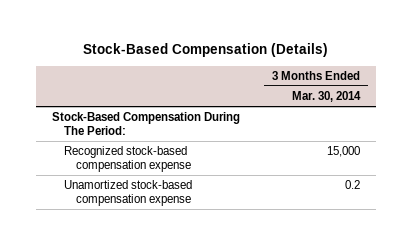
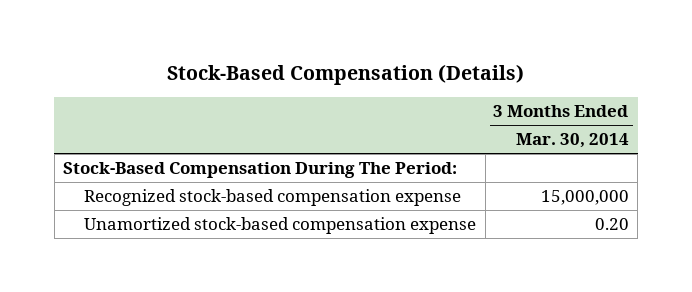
- Recognized stock-based compensation expense | 15,000
- Unamortized stock-based compensation expense | 0.2
+ Recognized stock-based compensation expense | 15,000,000
+ Unamortized stock-based compensation expense | 0.20

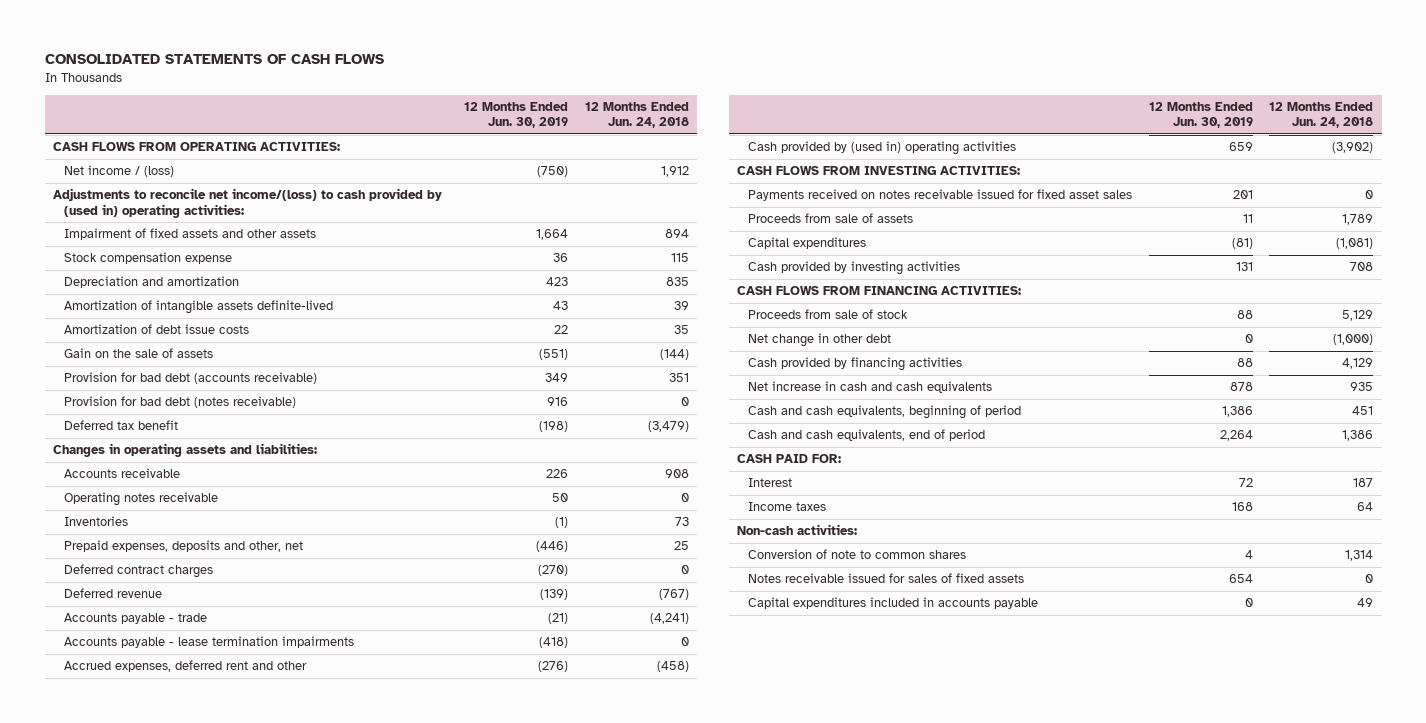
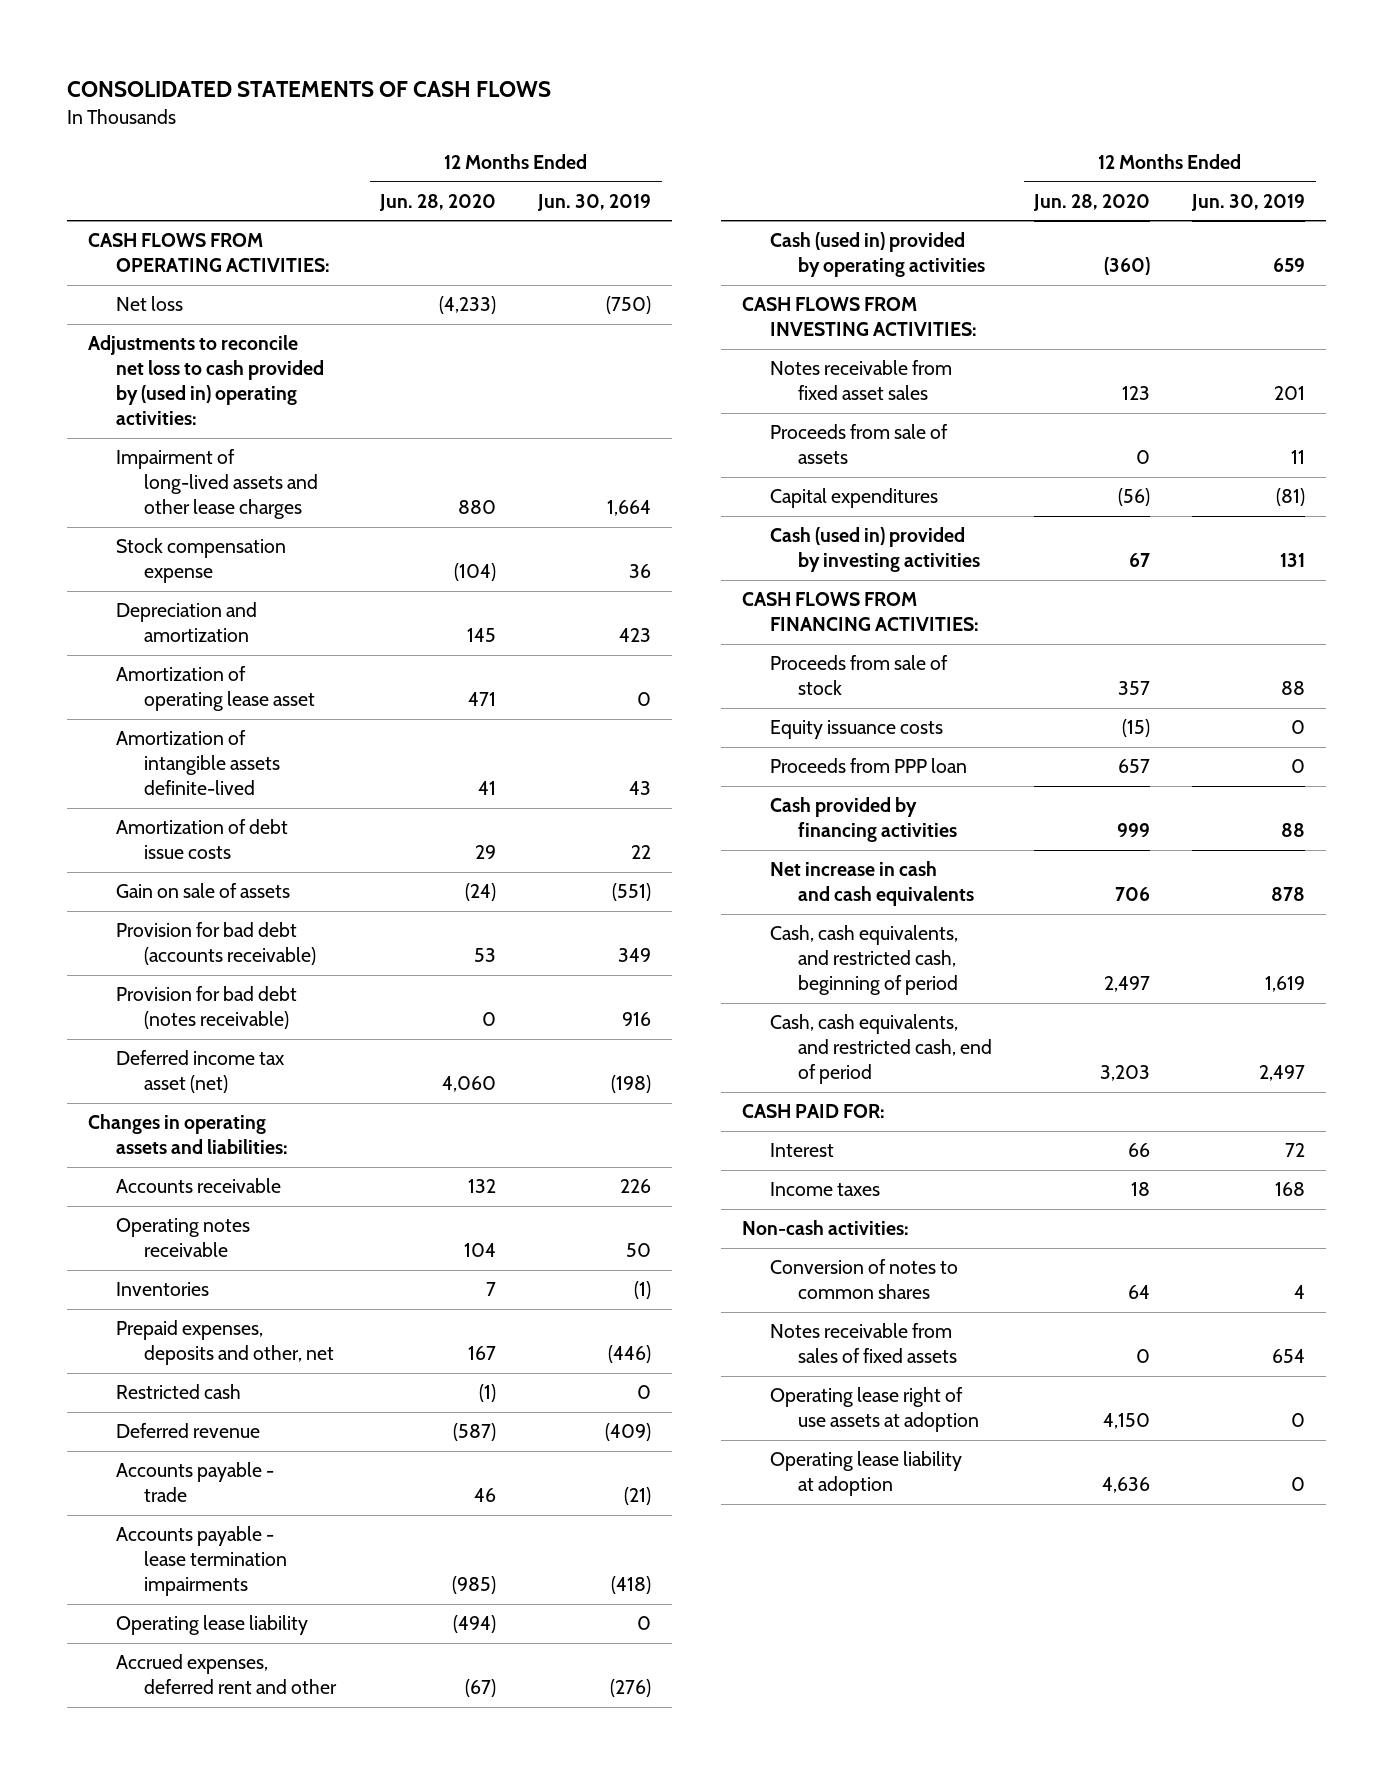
- | 12 Months Ended Jun. 30, 2019 | 12 Months Ended Jun. 24, 2018
+ | 12 Months Ended Jun. 28, 2020 | 12 Months Ended Jun. 30, 2019
- Net income / (loss) | (750) | 1,912
- Adjustments to reconcile net income/(loss) to cash provided by (used in) operating activities:
- Impairment of fixed assets and other assets | 1,664 | 894
+ Net loss | (4,233) | (750)
+ Adjustments to reconcile net loss to cash provided by (used in) operating activities:
+ Impairment of long-lived assets and other lease charges | 880 | 1,664
+ Amortization of operating lease asset | 471 | 0
- Gain on the sale of assets | (551) | (144)
+ Gain on sale of assets | (24) | (551)
- Deferred tax benefit | (198) | (3,479)
+ Deferred income tax asset (net) | 4,060 | (198)
- Deferred contract charges | (270) | 0
- Deferred revenue | (139) | (767)
+ Restricted cash | (1) | 0
+ Deferred revenue | (587) | (409)
+ Operating lease liability | (494) | 0
- Cash provided by (used in) operating activities | 659 | (3,902)
+ Cash (used in) provided by operating activities | (360) | 659
- Payments received on notes receivable issued for fixed asset sales | 201 | 0
+ Notes receivable from fixed asset sales | 123 | 201
- Cash provided by investing activities | 131 | 708
+ Cash (used in) provided by investing activities | 67 | 131
- Net change in other debt | 0 | (1,000)
+ Equity issuance costs | (15) | 0
+ Proceeds from PPP loan | 657 | 0
- Cash and cash equivalents, beginning of period | 1,386 | 451
- Cash and cash equivalents, end of period | 2,264 | 1,386
+ Cash, cash equivalents, and restricted cash, beginning of period | 2,497 | 1,619
+ Cash, cash equivalents, and restricted cash, end of period | 3,203 | 2,497
- Conversion of note to common shares | 4 | 1,314
- Notes receivable issued for sales of fixed assets | 654 | 0
- Capital expenditures included in accounts payable | 0 | 49
+ Conversion of notes to common shares | 64 | 4
+ Notes receivable from sales of fixed assets | 0 | 654
+ Operating lease right of use assets at adoption | 4,150 | 0
+ Operating lease liability at adoption | 4,636 | 0

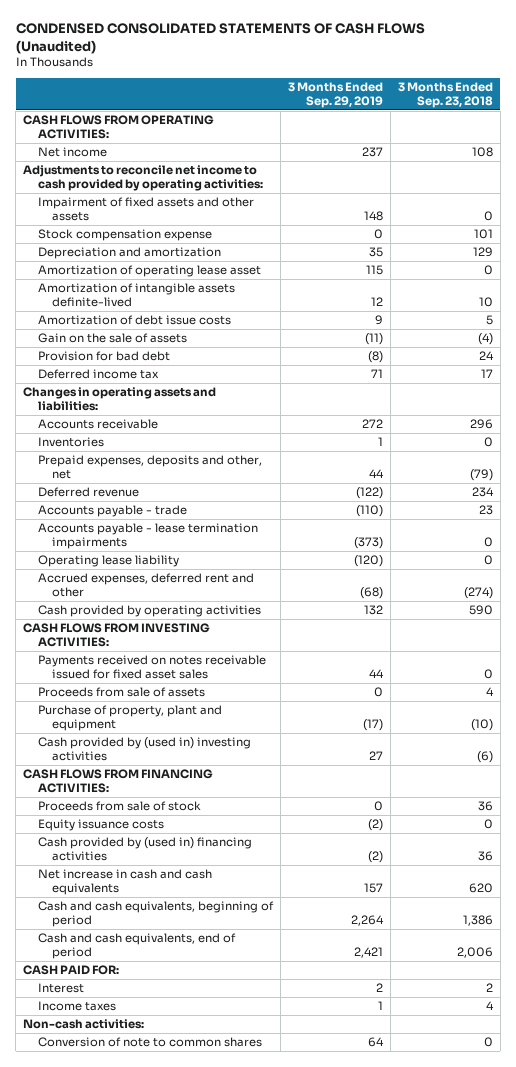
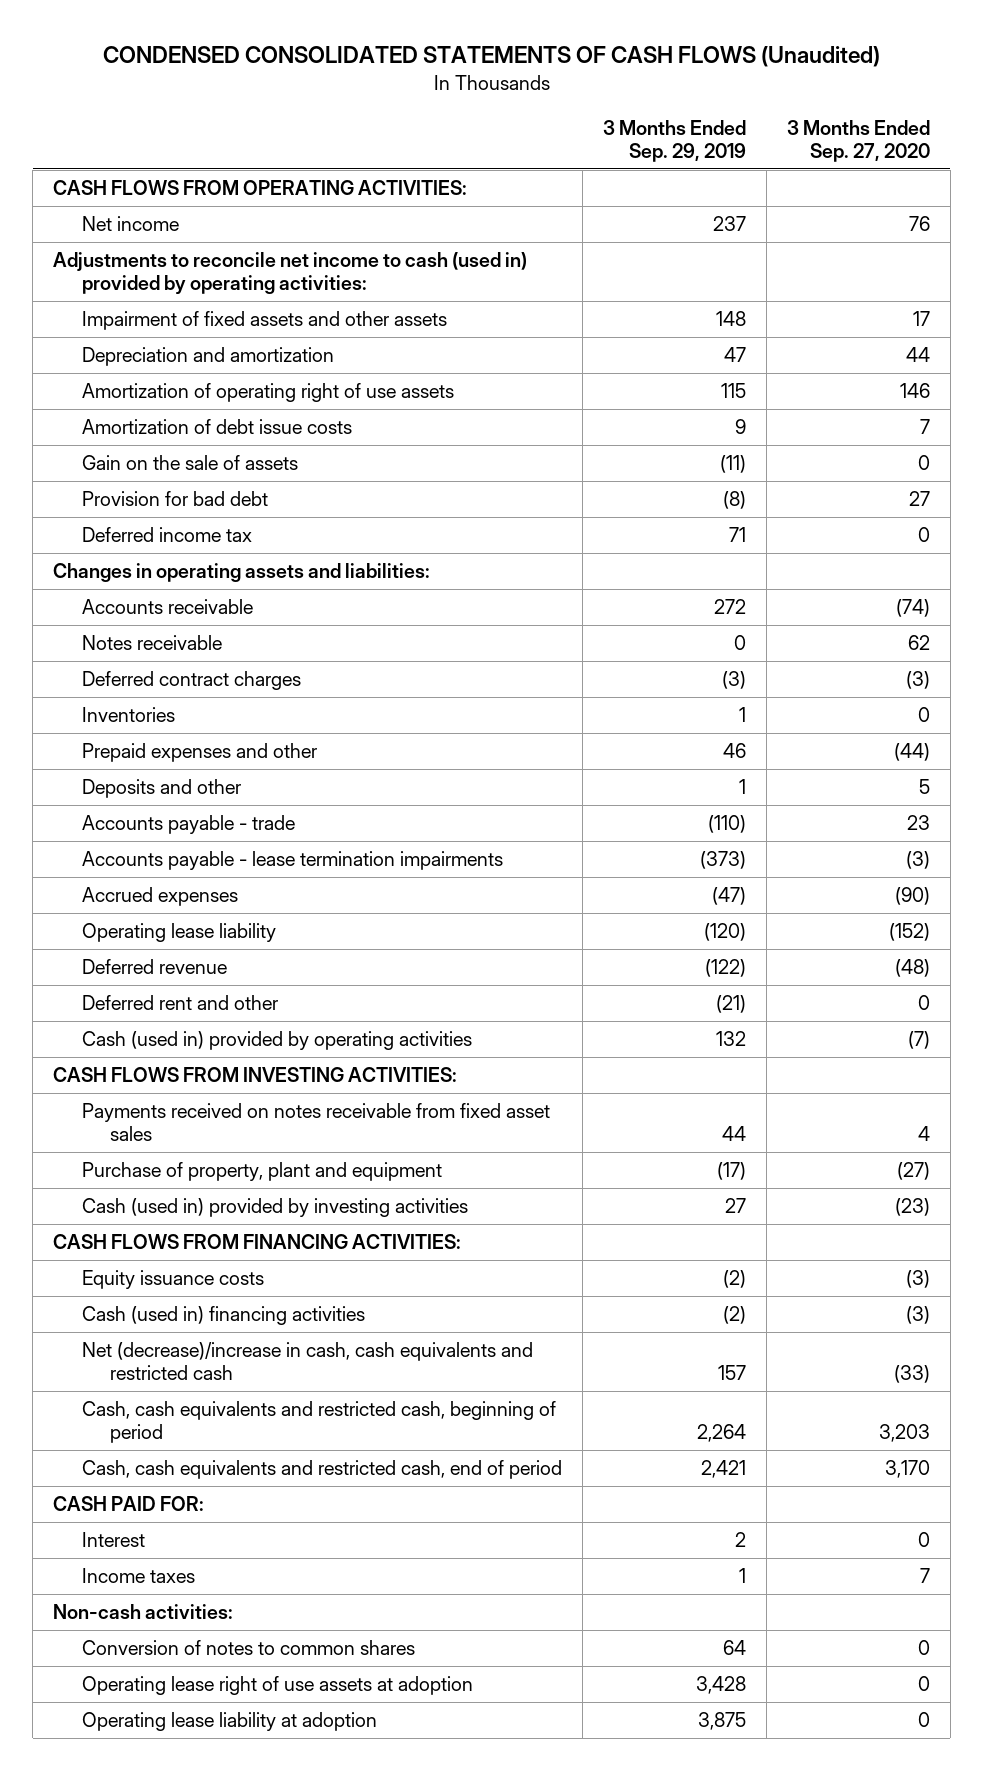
- | 3 Months Ended Sep. 29, 2019 | 3 Months Ended Sep. 23, 2018
+ | 3 Months Ended Sep. 29, 2019 | 3 Months Ended Sep. 27, 2020
- Adjustments to reconcile net income to cash provided by operating activities:
+ Adjustments to reconcile net income to cash (used in) provided by operating activities:
- Stock compensation expense | 0 | 101
- Depreciation and amortization | 35 | 129
- Amortization of operating lease asset | 115 | 0
- Amortization of intangible assets definite-lived | 12 | 10
+ Depreciation and amortization | 47 | 44
+ Amortization of operating right of use assets | 115 | 146
+ Notes receivable | 0 | 62
+ Deferred contract charges | (3) | (3)
- Prepaid expenses, deposits and other, net | 44 | (79)
+ Prepaid expenses and other | 46 | (44)
+ Deposits and other | 1 | 5
+ Accrued expenses | (47) | (90)
- Accrued expenses, deferred rent and other | (68) | (274)
- Cash provided by operating activities | 132 | 590
moved down: Deferred revenue | (122) | (48)
+ Deferred rent and other | (21) | 0
+ Cash (used in) provided by operating activities | 132 | (7)
- Payments received on notes receivable issued for fixed asset sales | 44 | 0
- Proceeds from sale of assets | 0 | 4
+ Payments received on notes receivable from fixed asset sales | 44 | 4
- Cash provided by (used in) investing activities | 27 | (6)
+ Cash (used in) provided by investing activities | 27 | (23)
- Proceeds from sale of stock | 0 | 36
- Cash provided by (used in) financing activities | (2) | 36
- Net increase in cash and cash equivalents | 157 | 620
- Cash and cash equivalents, beginning of period | 2,264 | 1,386
- Cash and cash equivalents, end of period | 2,421 | 2,006
+ Cash (used in) financing activities | (2) | (3)
+ Net (decrease)/increase in cash, cash equivalents and restricted cash | 157 | (33)
+ Cash, cash equivalents and restricted cash, beginning of period | 2,264 | 3,203
+ Cash, cash equivalents and restricted cash, end of period | 2,421 | 3,170
- Conversion of note to common shares | 64 | 0
+ Conversion of notes to common shares | 64 | 0
+ Operating lease right of use assets at adoption | 3,428 | 0
+ Operating lease liability at adoption | 3,875 | 0

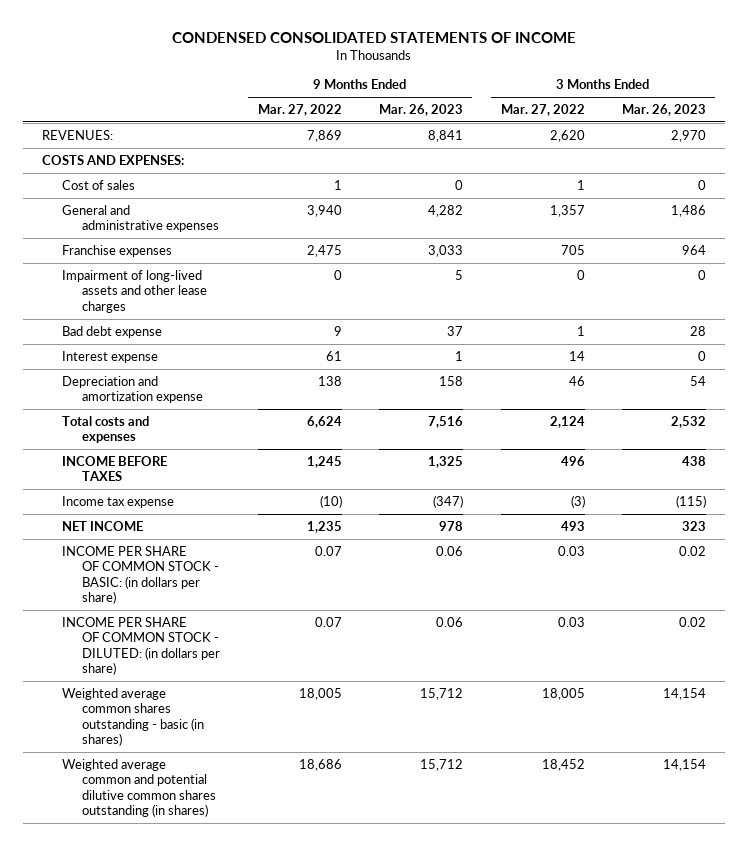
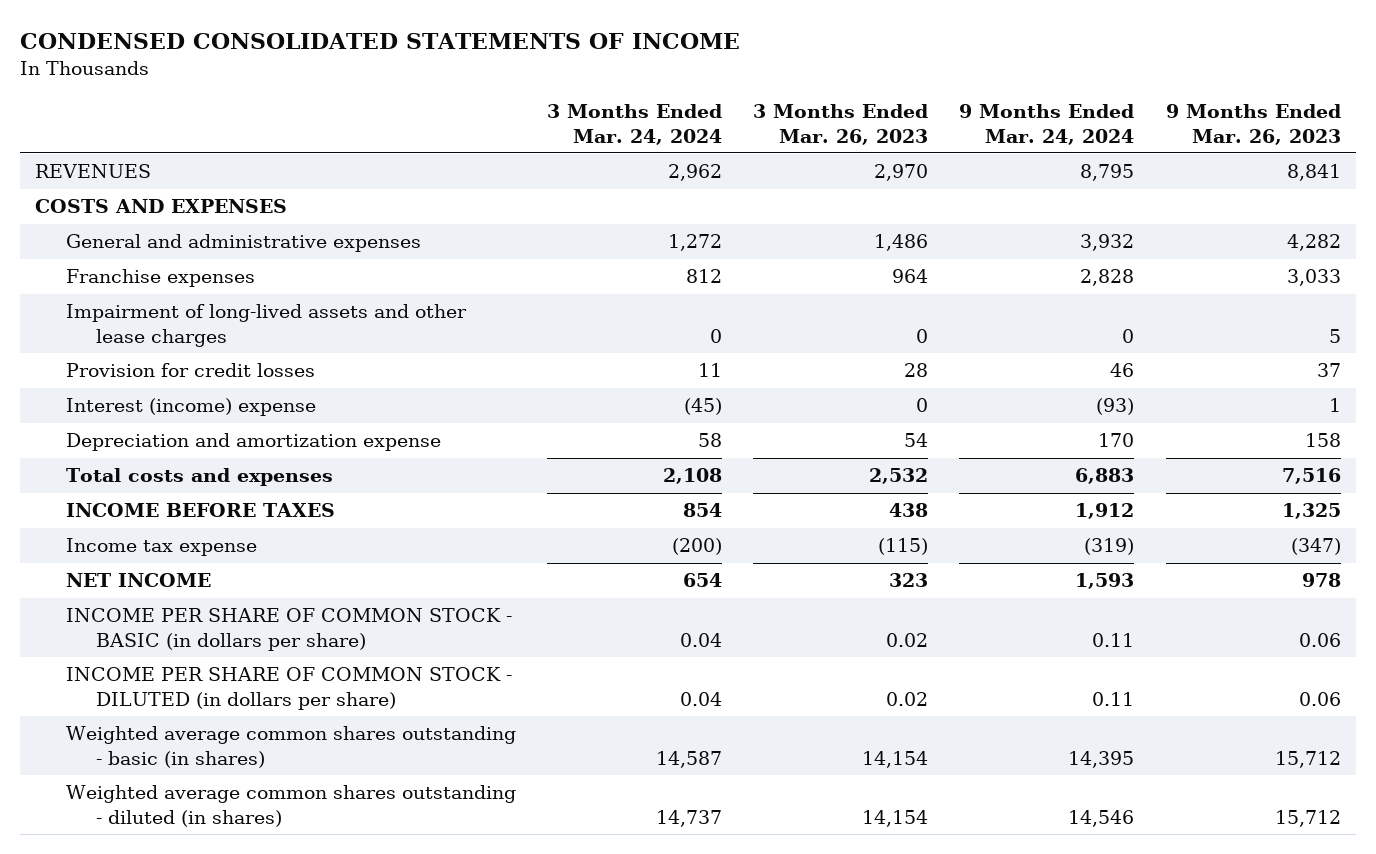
- | 9 Months Ended Mar. 27, 2022 | 9 Months Ended Mar. 26, 2023 | 3 Months Ended Mar. 27, 2022 | 3 Months Ended Mar. 26, 2023
+ | 3 Months Ended Mar. 24, 2024 | 3 Months Ended Mar. 26, 2023 | 9 Months Ended Mar. 24, 2024 | 9 Months Ended Mar. 26, 2023
- REVENUES: | 7,869 | 8,841 | 2,620 | 2,970
- COSTS AND EXPENSES:
- Cost of sales | 1 | 0 | 1 | 0
+ REVENUES | 2,962 | 2,970 | 8,795 | 8,841
+ COSTS AND EXPENSES
- Bad debt expense | 9 | 37 | 1 | 28
- Interest expense | 61 | 1 | 14 | 0
+ Provision for credit losses | 11 | 28 | 46 | 37
+ Interest (income) expense | (45) | 0 | (93) | 1
- INCOME PER SHARE OF COMMON STOCK - BASIC: (in dollars per share) | 0.07 | 0.06 | 0.03 | 0.02
- INCOME PER SHARE OF COMMON STOCK - DILUTED: (in dollars per share) | 0.07 | 0.06 | 0.03 | 0.02
+ INCOME PER SHARE OF COMMON STOCK - BASIC (in dollars per share) | 0.04 | 0.02 | 0.11 | 0.06
+ INCOME PER SHARE OF COMMON STOCK - DILUTED (in dollars per share) | 0.04 | 0.02 | 0.11 | 0.06
- Weighted average common and potential dilutive common shares outstanding (in shares) | 18,686 | 15,712 | 18,452 | 14,154
+ Weighted average common shares outstanding - diluted (in shares) | 14,737 | 14,154 | 14,546 | 15,712

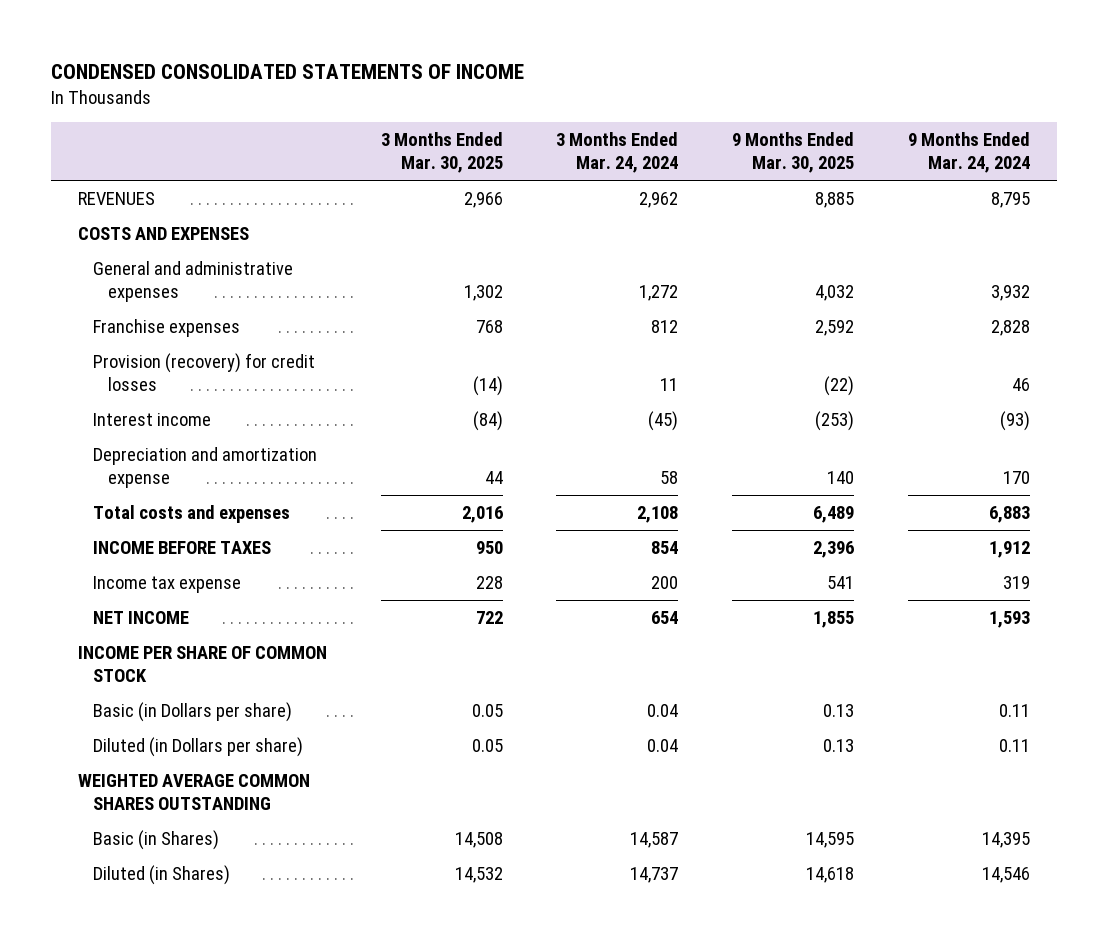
- | 3 Months Ended Mar. 24, 2024 | 3 Months Ended Mar. 26, 2023 | 9 Months Ended Mar. 24, 2024 | 9 Months Ended Mar. 26, 2023
+ | 3 Months Ended Mar. 30, 2025 | 3 Months Ended Mar. 24, 2024 | 9 Months Ended Mar. 30, 2025 | 9 Months Ended Mar. 24, 2024
- Impairment of long-lived assets and other lease charges | 0 | 0 | 0 | 5
- Provision for credit losses | 11 | 28 | 46 | 37
- Interest (income) expense | (45) | 0 | (93) | 1
+ Provision (recovery) for credit losses | (14) | 11 | (22) | 46
+ Interest income | (84) | (45) | (253) | (93)
- Income tax expense | (200) | (115) | (319) | (347)
+ Income tax expense | 228 | 200 | 541 | 319
- INCOME PER SHARE OF COMMON STOCK - BASIC (in dollars per share) | 0.04 | 0.02 | 0.11 | 0.06
- INCOME PER SHARE OF COMMON STOCK - DILUTED (in dollars per share) | 0.04 | 0.02 | 0.11 | 0.06
- Weighted average common shares outstanding - basic (in shares) | 14,587 | 14,154 | 14,395 | 15,712
- Weighted average common shares outstanding - diluted (in shares) | 14,737 | 14,154 | 14,546 | 15,712
+ INCOME PER SHARE OF COMMON STOCK
+ Basic (in Dollars per share) | 0.05 | 0.04 | 0.13 | 0.11
+ Diluted (in Dollars per share) | 0.05 | 0.04 | 0.13 | 0.11
+ WEIGHTED AVERAGE COMMON SHARES OUTSTANDING
+ Basic (in Shares) | 14,508 | 14,587 | 14,595 | 14,395
+ Diluted (in Shares) | 14,532 | 14,737 | 14,618 | 14,546

